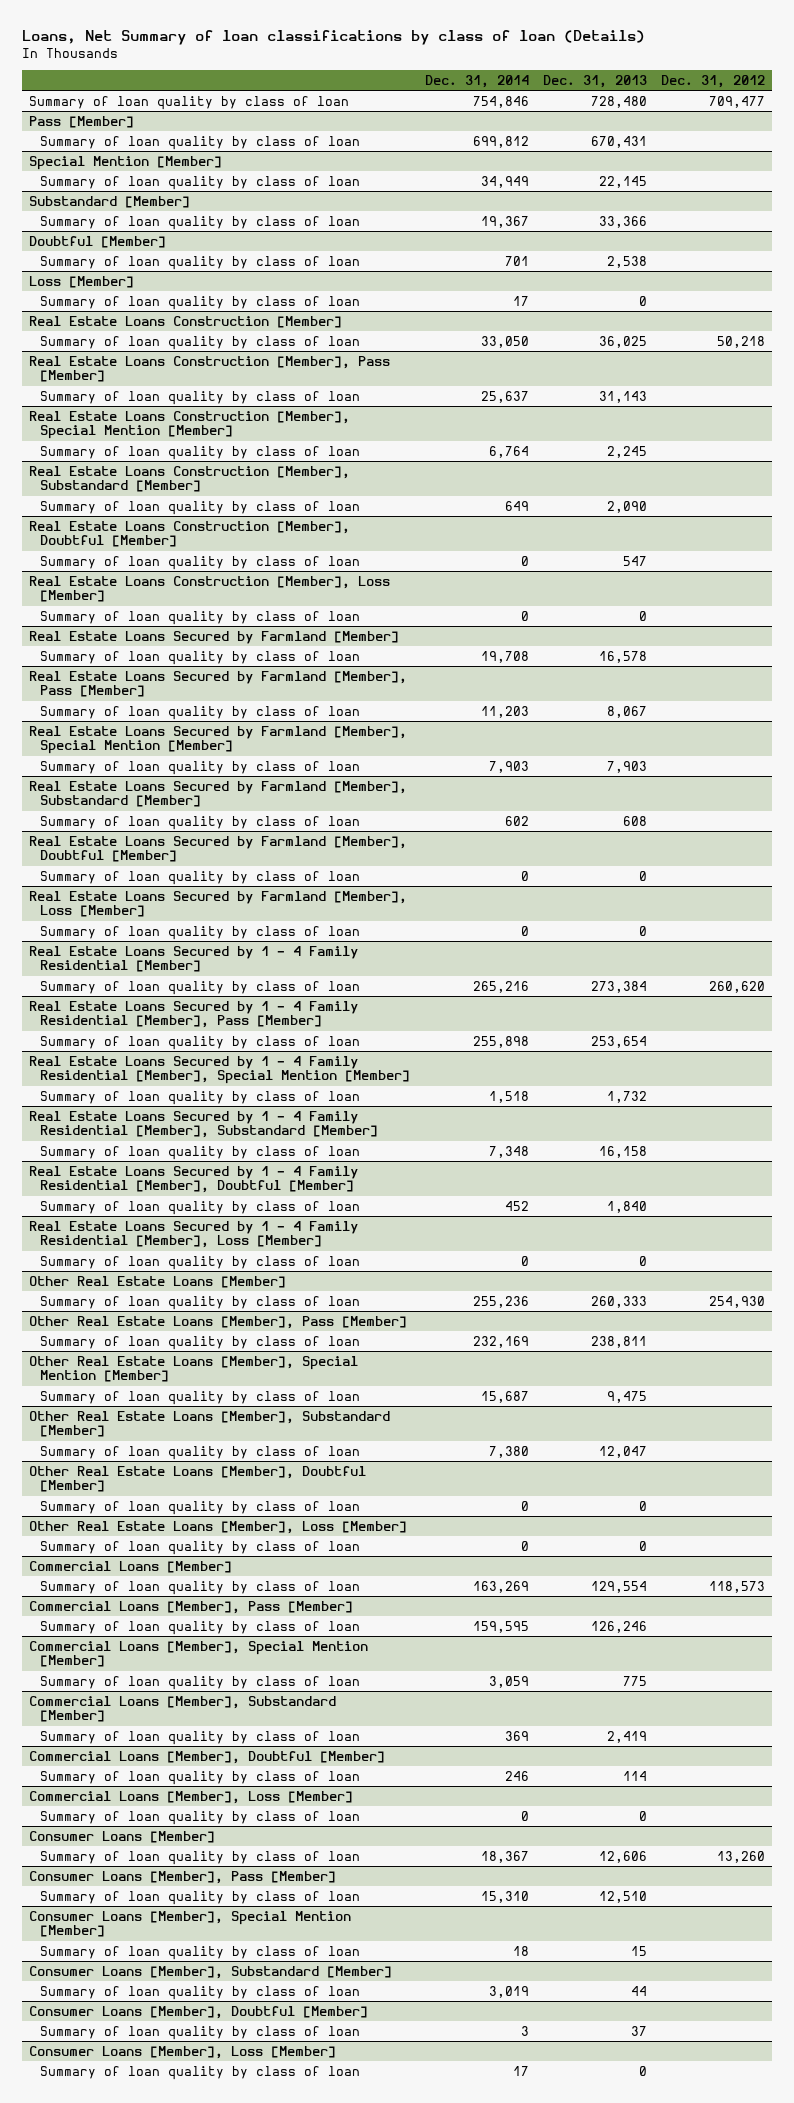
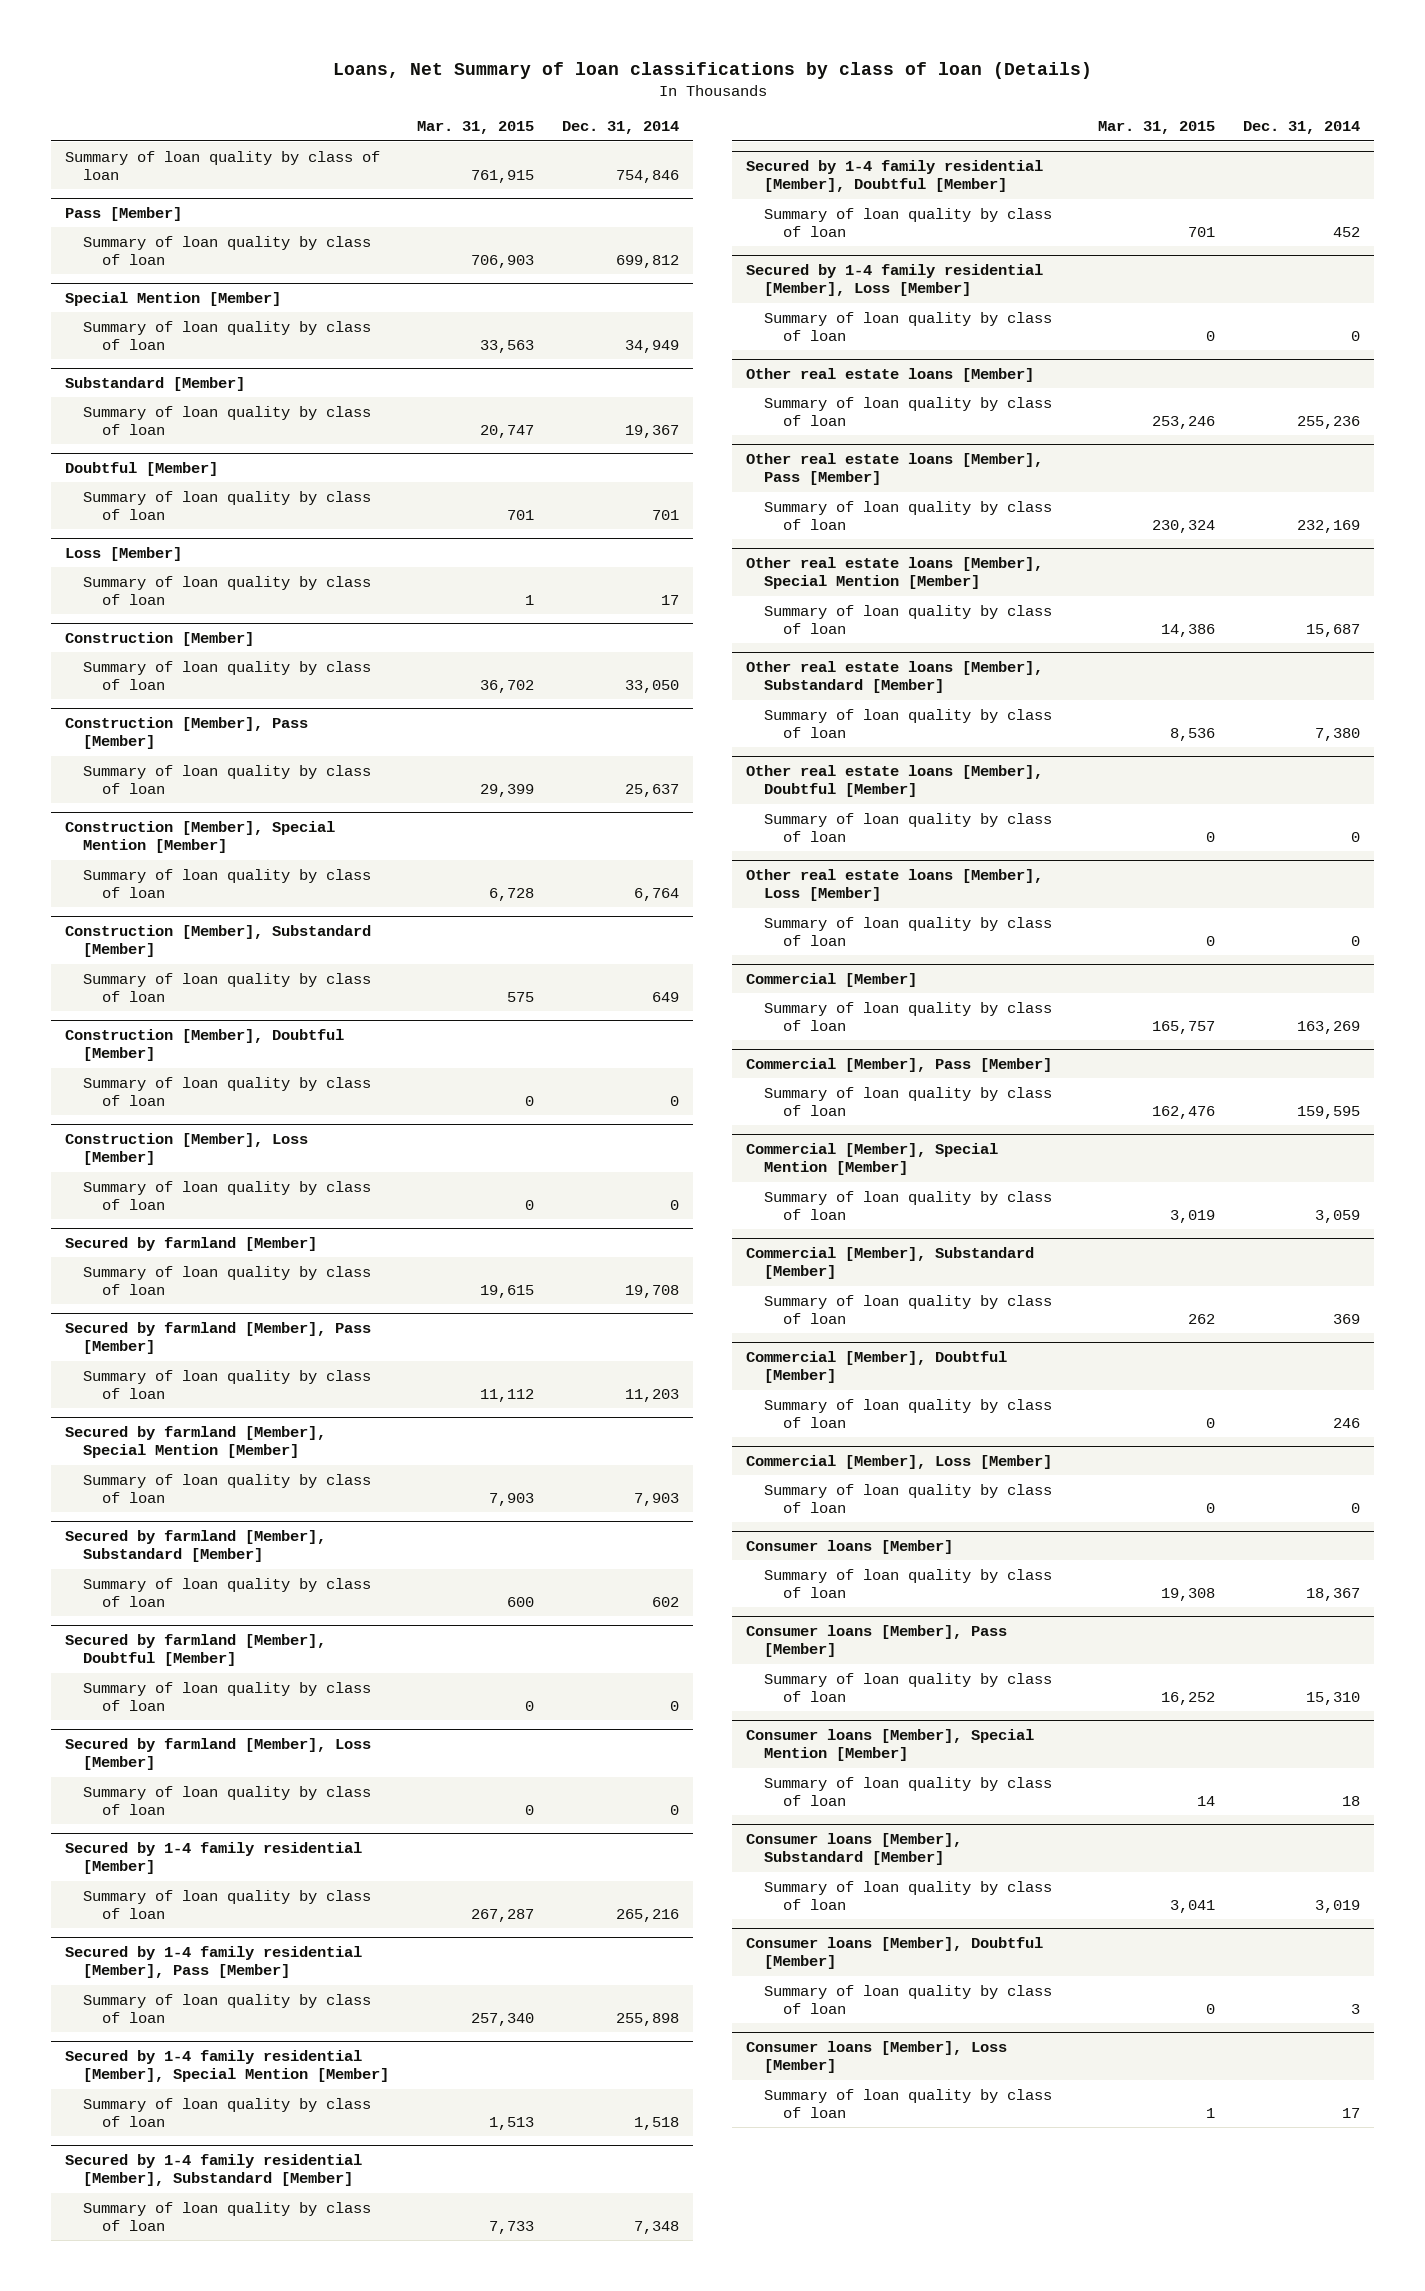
- | Dec. 31, 2014 | Dec. 31, 2013 | Dec. 31, 2012
+ | Mar. 31, 2015 | Dec. 31, 2014
- Real Estate Loans Construction [Member]
+ Construction [Member]
- Real Estate Loans Construction [Member], Pass [Member]
+ Construction [Member], Pass [Member]
- Real Estate Loans Construction [Member], Special Mention [Member]
+ Construction [Member], Special Mention [Member]
- Real Estate Loans Construction [Member], Substandard [Member]
+ Construction [Member], Substandard [Member]
- Real Estate Loans Construction [Member], Doubtful [Member]
+ Construction [Member], Doubtful [Member]
- Real Estate Loans Construction [Member], Loss [Member]
+ Construction [Member], Loss [Member]
- Real Estate Loans Secured by Farmland [Member]
+ Secured by farmland [Member]
- Real Estate Loans Secured by Farmland [Member], Pass [Member]
+ Secured by farmland [Member], Pass [Member]
- Real Estate Loans Secured by Farmland [Member], Special Mention [Member]
+ Secured by farmland [Member], Special Mention [Member]
- Real Estate Loans Secured by Farmland [Member], Substandard [Member]
+ Secured by farmland [Member], Substandard [Member]
- Real Estate Loans Secured by Farmland [Member], Doubtful [Member]
+ Secured by farmland [Member], Doubtful [Member]
- Real Estate Loans Secured by Farmland [Member], Loss [Member]
+ Secured by farmland [Member], Loss [Member]
- Real Estate Loans Secured by 1 - 4 Family Residential [Member]
+ Secured by 1-4 family residential [Member]
- Real Estate Loans Secured by 1 - 4 Family Residential [Member], Pass [Member]
+ Secured by 1-4 family residential [Member], Pass [Member]
- Real Estate Loans Secured by 1 - 4 Family Residential [Member], Special Mention [Member]
+ Secured by 1-4 family residential [Member], Special Mention [Member]
- Real Estate Loans Secured by 1 - 4 Family Residential [Member], Substandard [Member]
+ Secured by 1-4 family residential [Member], Substandard [Member]
- Real Estate Loans Secured by 1 - 4 Family Residential [Member], Doubtful [Member]
+ Secured by 1-4 family residential [Member], Doubtful [Member]
- Real Estate Loans Secured by 1 - 4 Family Residential [Member], Loss [Member]
+ Secured by 1-4 family residential [Member], Loss [Member]
- Other Real Estate Loans [Member]
+ Other real estate loans [Member]
- Other Real Estate Loans [Member], Pass [Member]
+ Other real estate loans [Member], Pass [Member]
- Other Real Estate Loans [Member], Special Mention [Member]
+ Other real estate loans [Member], Special Mention [Member]
- Other Real Estate Loans [Member], Substandard [Member]
+ Other real estate loans [Member], Substandard [Member]
- Other Real Estate Loans [Member], Doubtful [Member]
+ Other real estate loans [Member], Doubtful [Member]
- Other Real Estate Loans [Member], Loss [Member]
+ Other real estate loans [Member], Loss [Member]
- Commercial Loans [Member]
+ Commercial [Member]
- Commercial Loans [Member], Pass [Member]
+ Commercial [Member], Pass [Member]
- Commercial Loans [Member], Special Mention [Member]
+ Commercial [Member], Special Mention [Member]
- Commercial Loans [Member], Substandard [Member]
+ Commercial [Member], Substandard [Member]
- Commercial Loans [Member], Doubtful [Member]
+ Commercial [Member], Doubtful [Member]
- Commercial Loans [Member], Loss [Member]
+ Commercial [Member], Loss [Member]
- Consumer Loans [Member]
+ Consumer loans [Member]
- Consumer Loans [Member], Pass [Member]
+ Consumer loans [Member], Pass [Member]
- Consumer Loans [Member], Special Mention [Member]
+ Consumer loans [Member], Special Mention [Member]
- Consumer Loans [Member], Substandard [Member]
+ Consumer loans [Member], Substandard [Member]
- Consumer Loans [Member], Doubtful [Member]
+ Consumer loans [Member], Doubtful [Member]
- Consumer Loans [Member], Loss [Member]
+ Consumer loans [Member], Loss [Member]

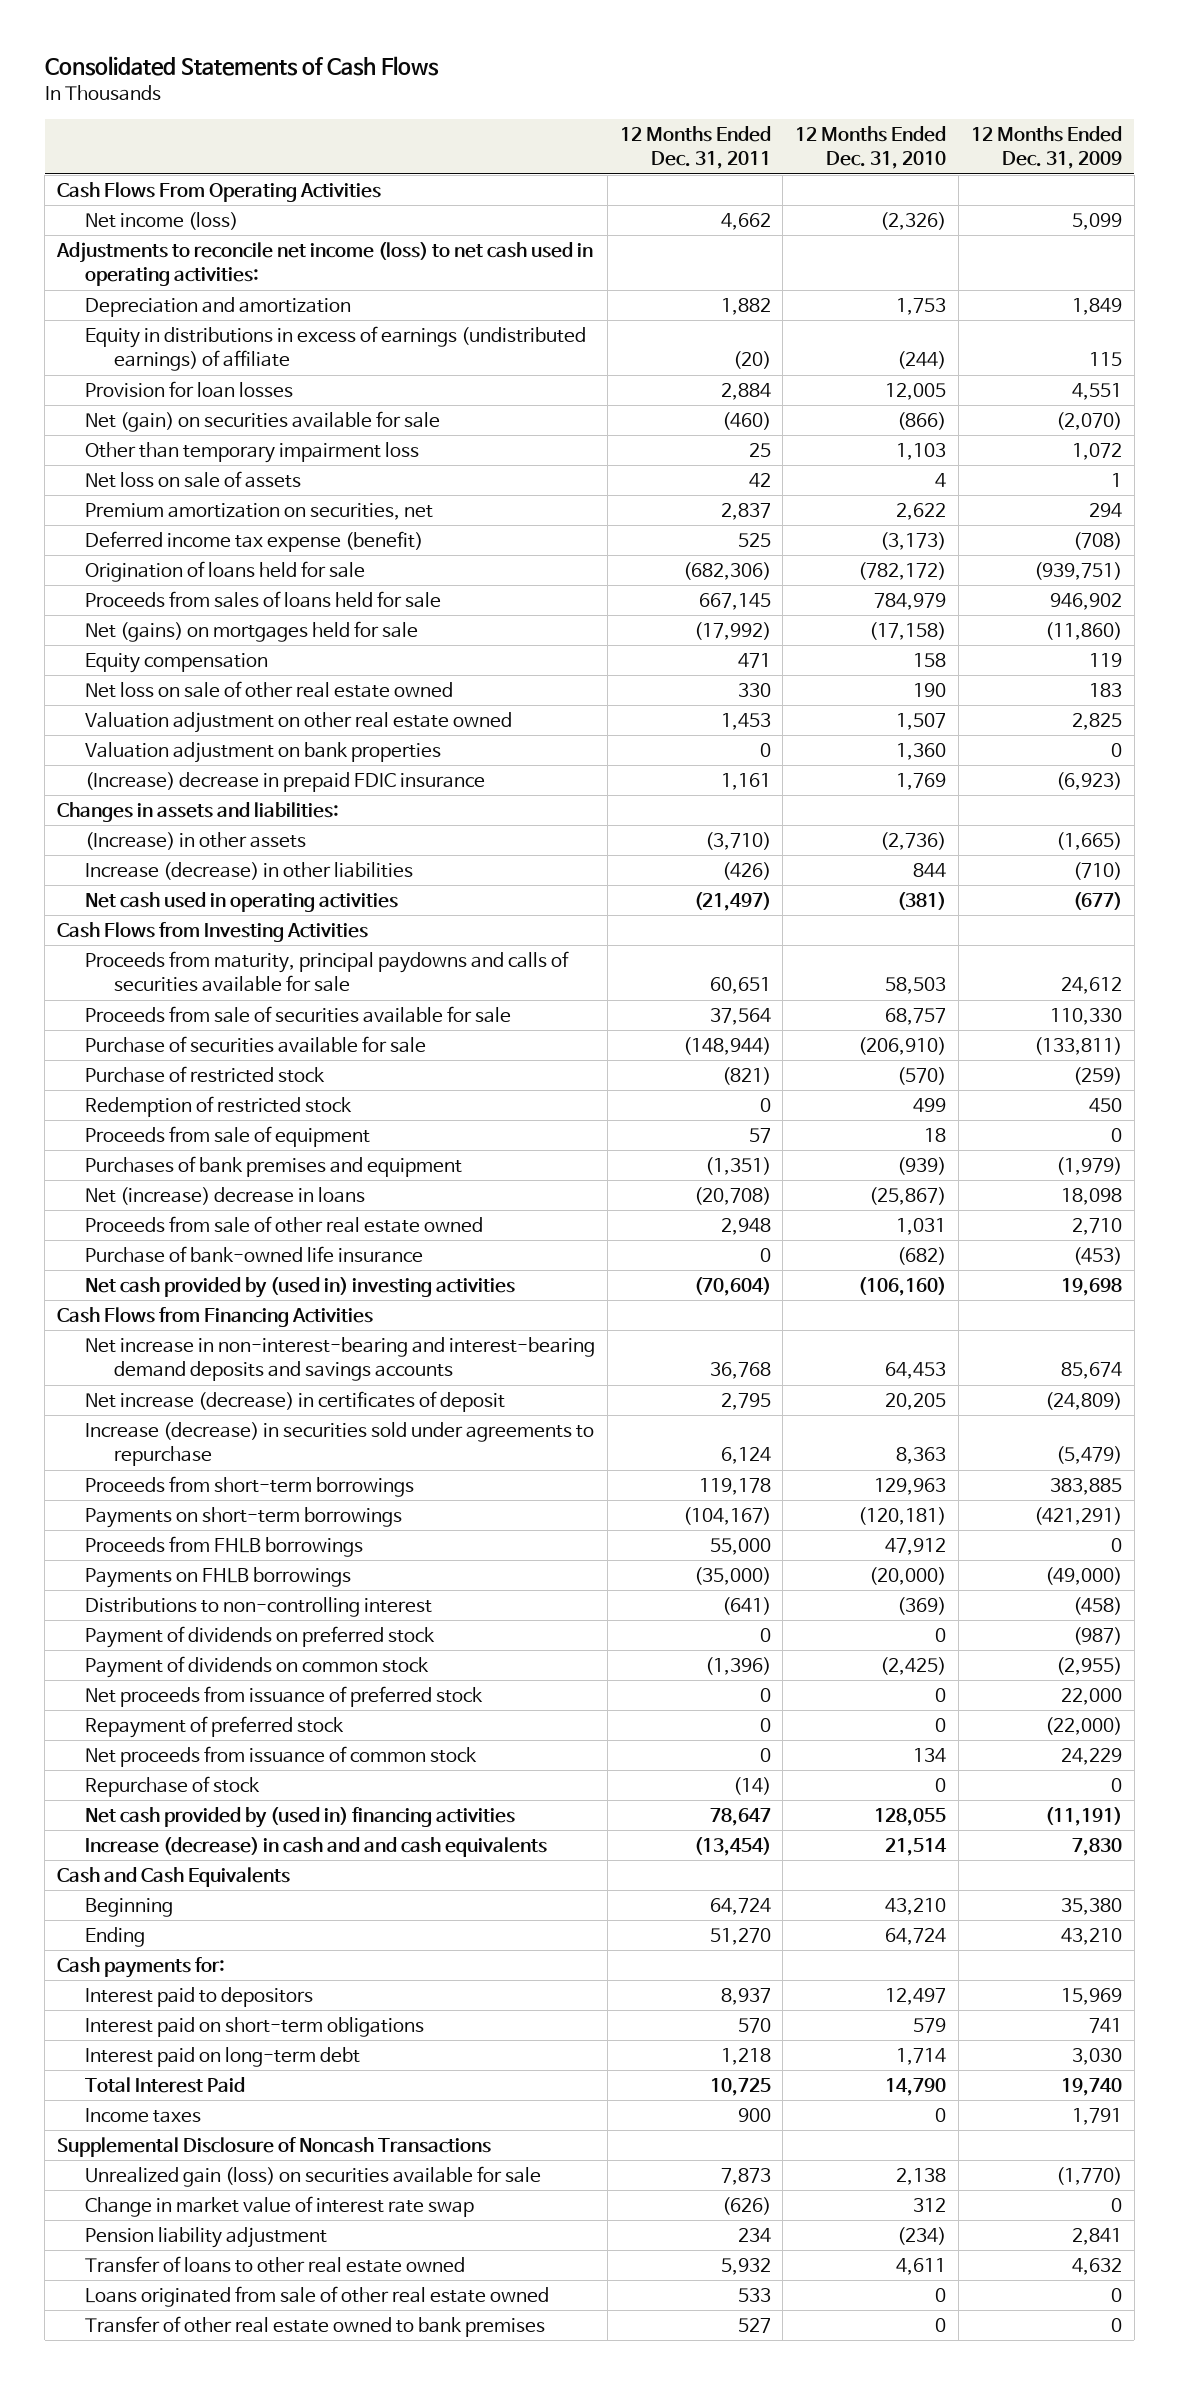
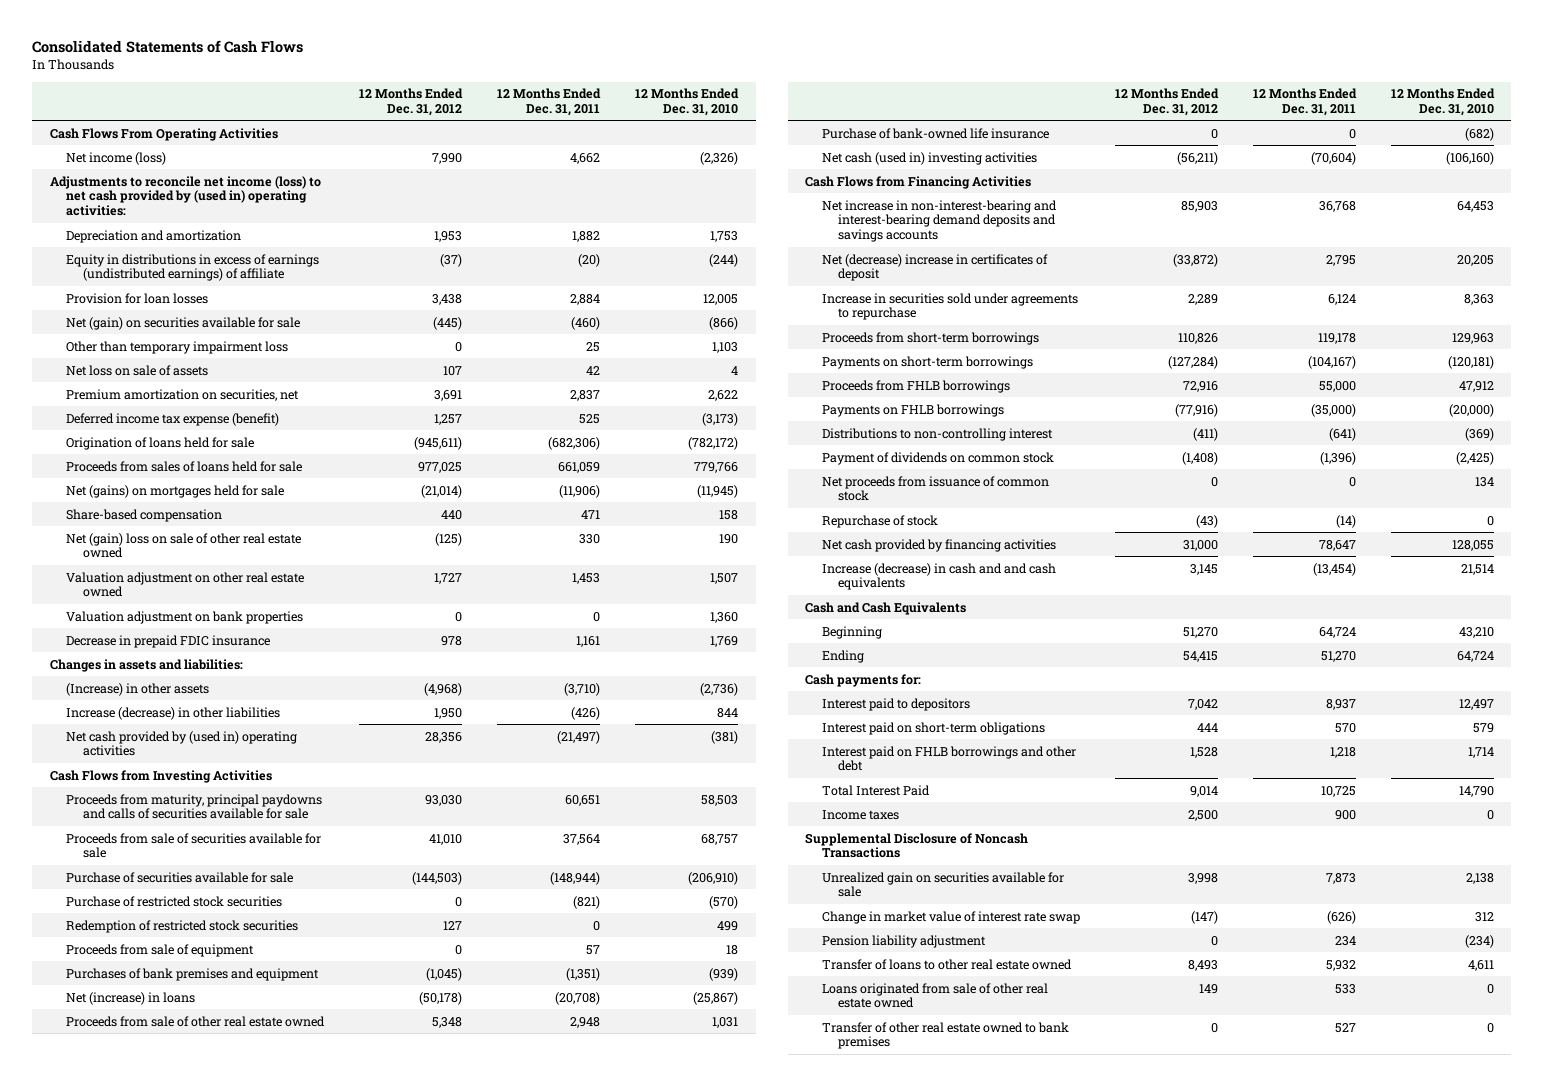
- | 12 Months Ended Dec. 31, 2011 | 12 Months Ended Dec. 31, 2010 | 12 Months Ended Dec. 31, 2009
+ | 12 Months Ended Dec. 31, 2012 | 12 Months Ended Dec. 31, 2011 | 12 Months Ended Dec. 31, 2010
- Adjustments to reconcile net income (loss) to net cash used in operating activities:
+ Adjustments to reconcile net income (loss) to net cash provided by (used in) operating activities:
- Proceeds from sales of loans held for sale | 667,145 | 784,979 | 946,902
- Net (gains) on mortgages held for sale | (17,992) | (17,158) | (11,860)
- Equity compensation | 471 | 158 | 119
- Net loss on sale of other real estate owned | 330 | 190 | 183
+ Proceeds from sales of loans held for sale | 977,025 | 661,059 | 779,766
+ Net (gains) on mortgages held for sale | (21,014) | (11,906) | (11,945)
+ Share-based compensation | 440 | 471 | 158
+ Net (gain) loss on sale of other real estate owned | (125) | 330 | 190
- (Increase) decrease in prepaid FDIC insurance | 1,161 | 1,769 | (6,923)
+ Decrease in prepaid FDIC insurance | 978 | 1,161 | 1,769
- Net cash used in operating activities | (21,497) | (381) | (677)
+ Net cash provided by (used in) operating activities | 28,356 | (21,497) | (381)
- Purchase of restricted stock | (821) | (570) | (259)
- Redemption of restricted stock | 0 | 499 | 450
+ Purchase of restricted stock securities | 0 | (821) | (570)
+ Redemption of restricted stock securities | 127 | 0 | 499
- Net (increase) decrease in loans | (20,708) | (25,867) | 18,098
+ Net (increase) in loans | (50,178) | (20,708) | (25,867)
- Net cash provided by (used in) investing activities | (70,604) | (106,160) | 19,698
+ Net cash (used in) investing activities | (56,211) | (70,604) | (106,160)
- Net increase (decrease) in certificates of deposit | 2,795 | 20,205 | (24,809)
- Increase (decrease) in securities sold under agreements to repurchase | 6,124 | 8,363 | (5,479)
+ Net (decrease) increase in certificates of deposit | (33,872) | 2,795 | 20,205
+ Increase in securities sold under agreements to repurchase | 2,289 | 6,124 | 8,363
- Payment of dividends on preferred stock | 0 | 0 | (987)
- Net proceeds from issuance of preferred stock | 0 | 0 | 22,000
- Repayment of preferred stock | 0 | 0 | (22,000)
- Net cash provided by (used in) financing activities | 78,647 | 128,055 | (11,191)
+ Net cash provided by financing activities | 31,000 | 78,647 | 128,055
- Interest paid on long-term debt | 1,218 | 1,714 | 3,030
+ Interest paid on FHLB borrowings and other debt | 1,528 | 1,218 | 1,714
- Unrealized gain (loss) on securities available for sale | 7,873 | 2,138 | (1,770)
+ Unrealized gain on securities available for sale | 3,998 | 7,873 | 2,138

